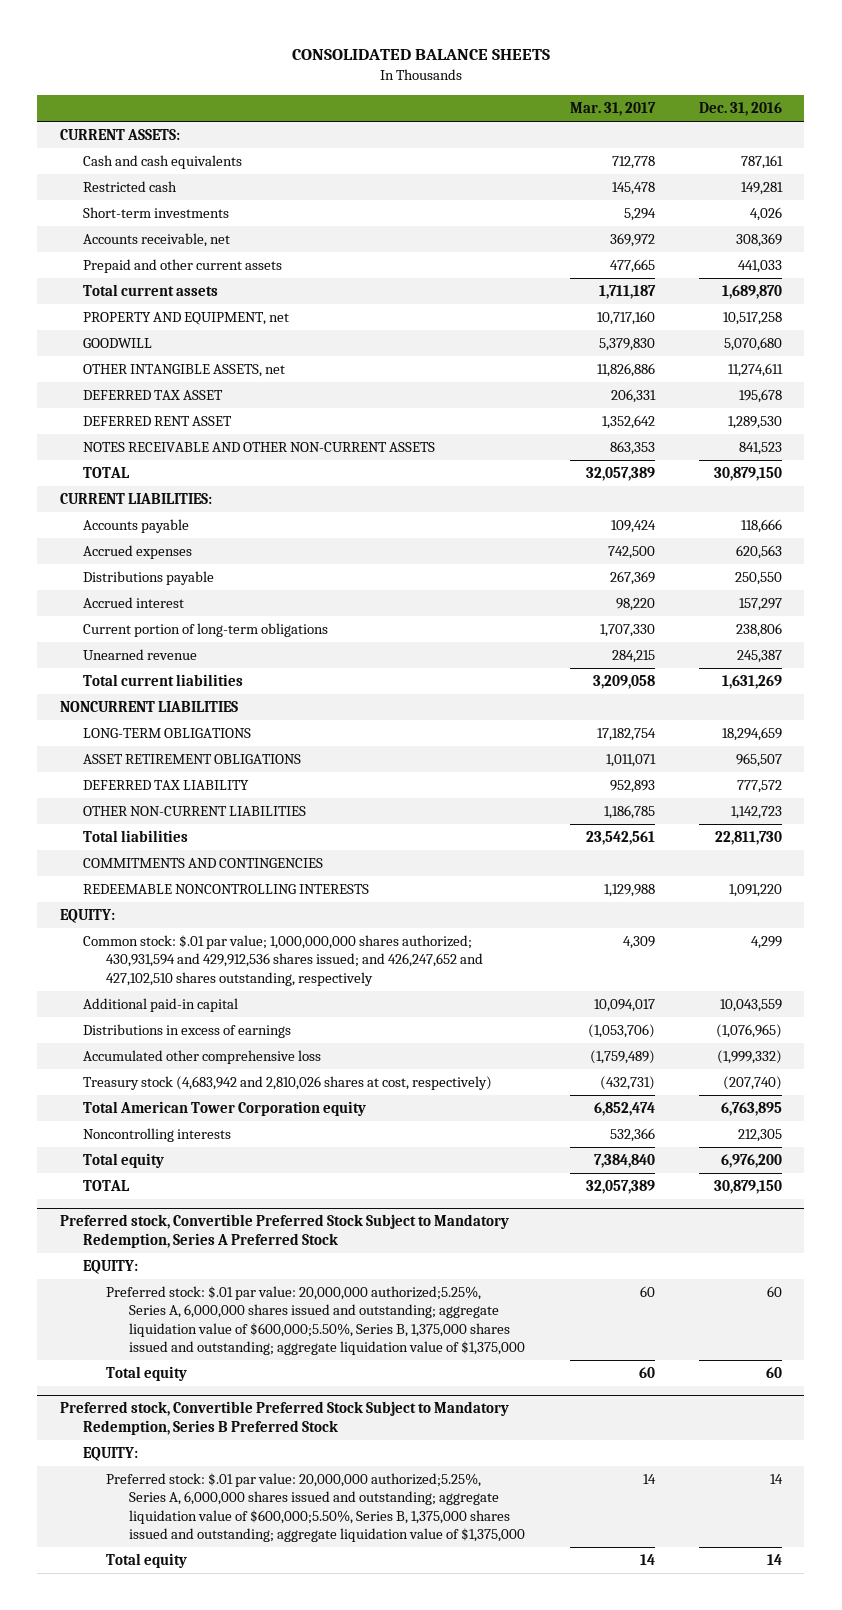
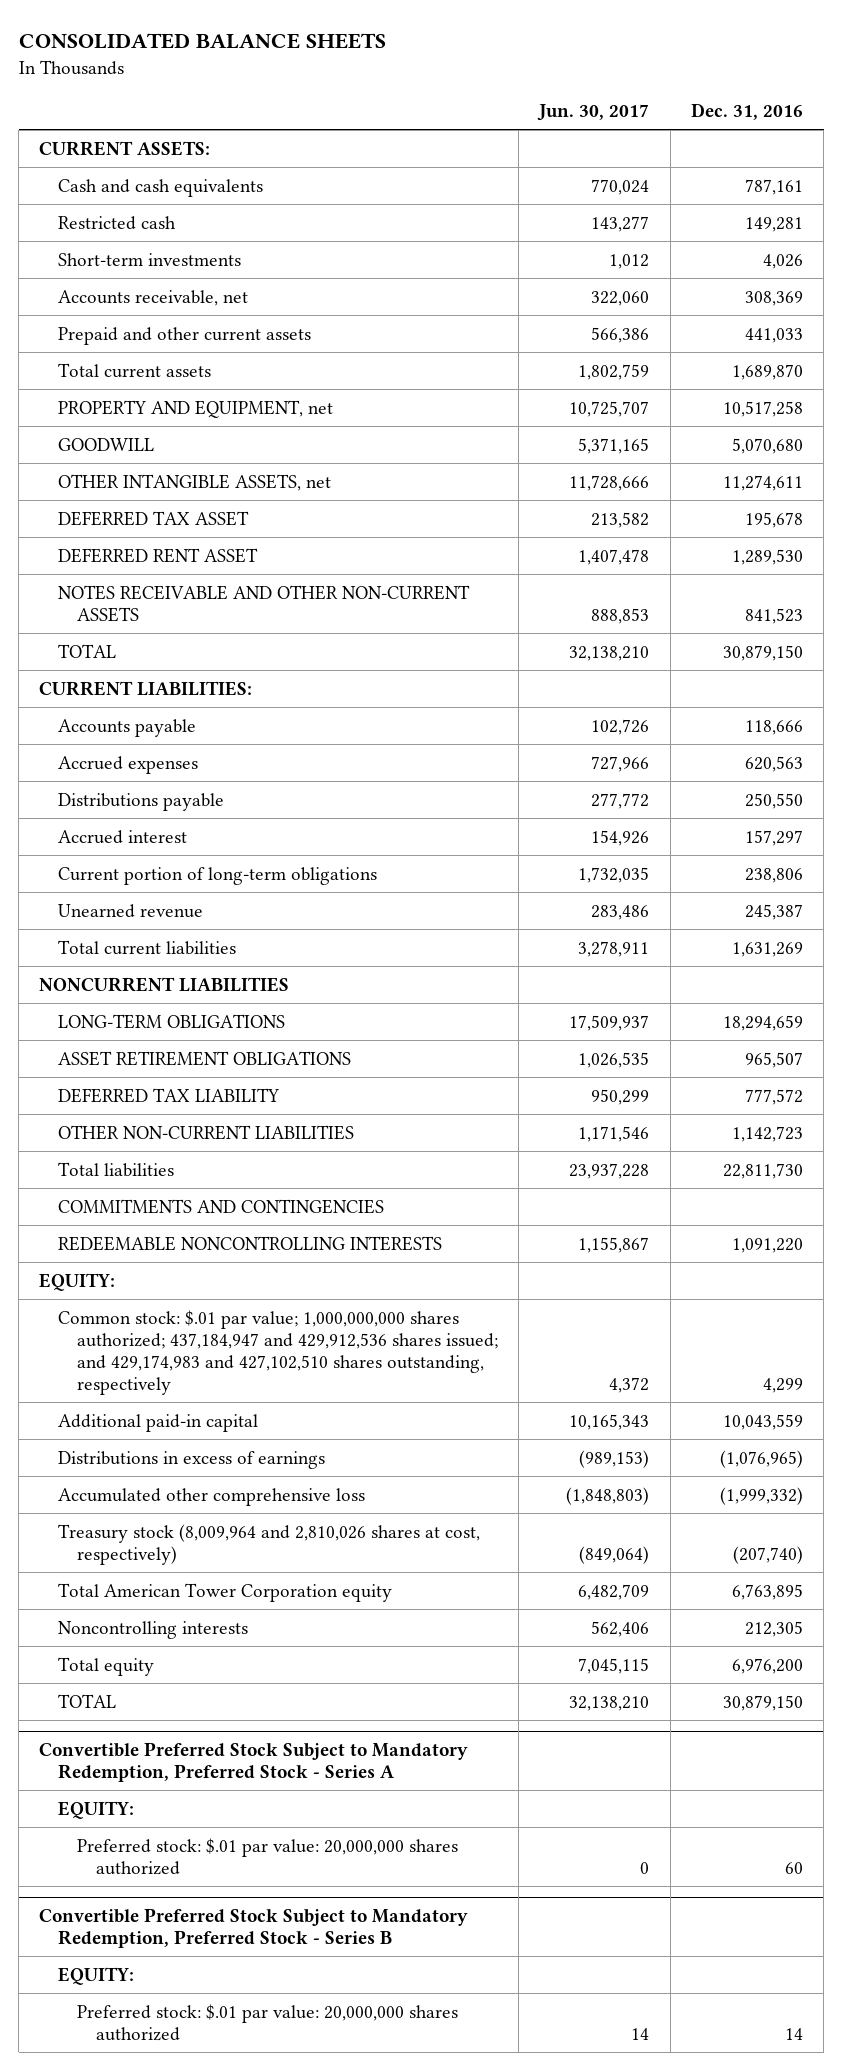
- | Mar. 31, 2017 | Dec. 31, 2016
+ | Jun. 30, 2017 | Dec. 31, 2016
- Common stock: $.01 par value; 1,000,000,000 shares authorized; 430,931,594 and 429,912,536 shares issued; and 426,247,652 and 427,102,510 shares outstanding, respectively | 4,309 | 4,299
+ Common stock: $.01 par value; 1,000,000,000 shares authorized; 437,184,947 and 429,912,536 shares issued; and 429,174,983 and 427,102,510 shares outstanding, respectively | 4,372 | 4,299
- Treasury stock (4,683,942 and 2,810,026 shares at cost, respectively) | (432,731) | (207,740)
+ Treasury stock (8,009,964 and 2,810,026 shares at cost, respectively) | (849,064) | (207,740)
- Preferred stock, Convertible Preferred Stock Subject to Mandatory Redemption, Series A Preferred Stock
+ Convertible Preferred Stock Subject to Mandatory Redemption, Preferred Stock - Series A
- Preferred stock: $.01 par value: 20,000,000 authorized;5.25%, Series A, 6,000,000 shares issued and outstanding; aggregate liquidation value of $600,000;5.50%, Series B, 1,375,000 shares issued and outstanding; aggregate liquidation value of $1,375,000 | 60 | 60
- Total equity | 60 | 60
- Preferred stock, Convertible Preferred Stock Subject to Mandatory Redemption, Series B Preferred Stock
+ Preferred stock: $.01 par value: 20,000,000 shares authorized | 0 | 60
+ Convertible Preferred Stock Subject to Mandatory Redemption, Preferred Stock - Series B
- Preferred stock: $.01 par value: 20,000,000 authorized;5.25%, Series A, 6,000,000 shares issued and outstanding; aggregate liquidation value of $600,000;5.50%, Series B, 1,375,000 shares issued and outstanding; aggregate liquidation value of $1,375,000 | 14 | 14
- Total equity | 14 | 14
+ Preferred stock: $.01 par value: 20,000,000 shares authorized | 14 | 14

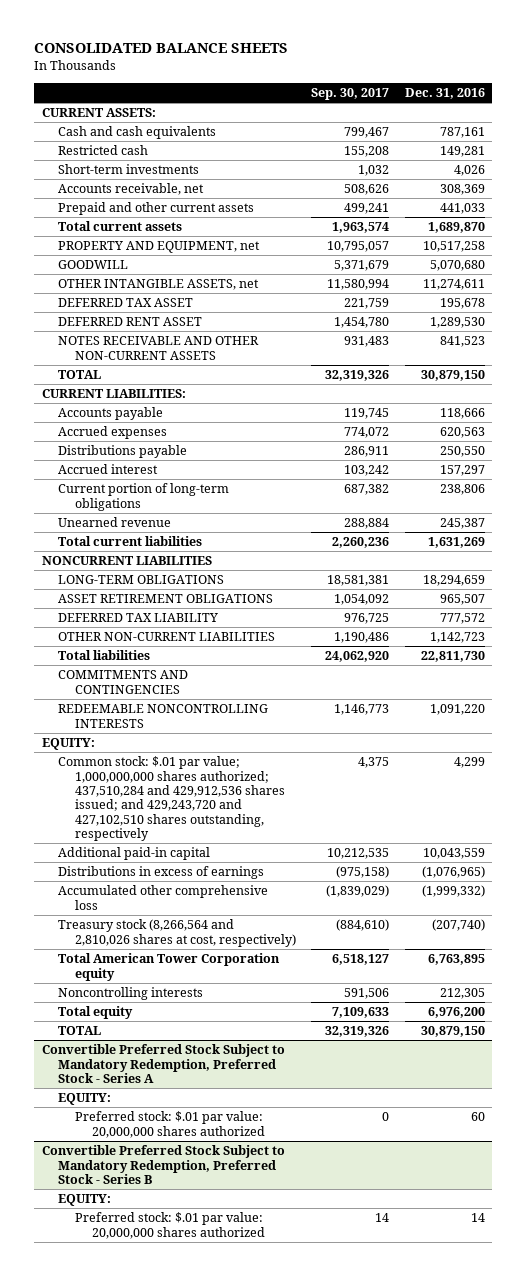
- | Jun. 30, 2017 | Dec. 31, 2016
+ | Sep. 30, 2017 | Dec. 31, 2016
- Common stock: $.01 par value; 1,000,000,000 shares authorized; 437,184,947 and 429,912,536 shares issued; and 429,174,983 and 427,102,510 shares outstanding, respectively | 4,372 | 4,299
+ Common stock: $.01 par value; 1,000,000,000 shares authorized; 437,510,284 and 429,912,536 shares issued; and 429,243,720 and 427,102,510 shares outstanding, respectively | 4,375 | 4,299
- Treasury stock (8,009,964 and 2,810,026 shares at cost, respectively) | (849,064) | (207,740)
+ Treasury stock (8,266,564 and 2,810,026 shares at cost, respectively) | (884,610) | (207,740)

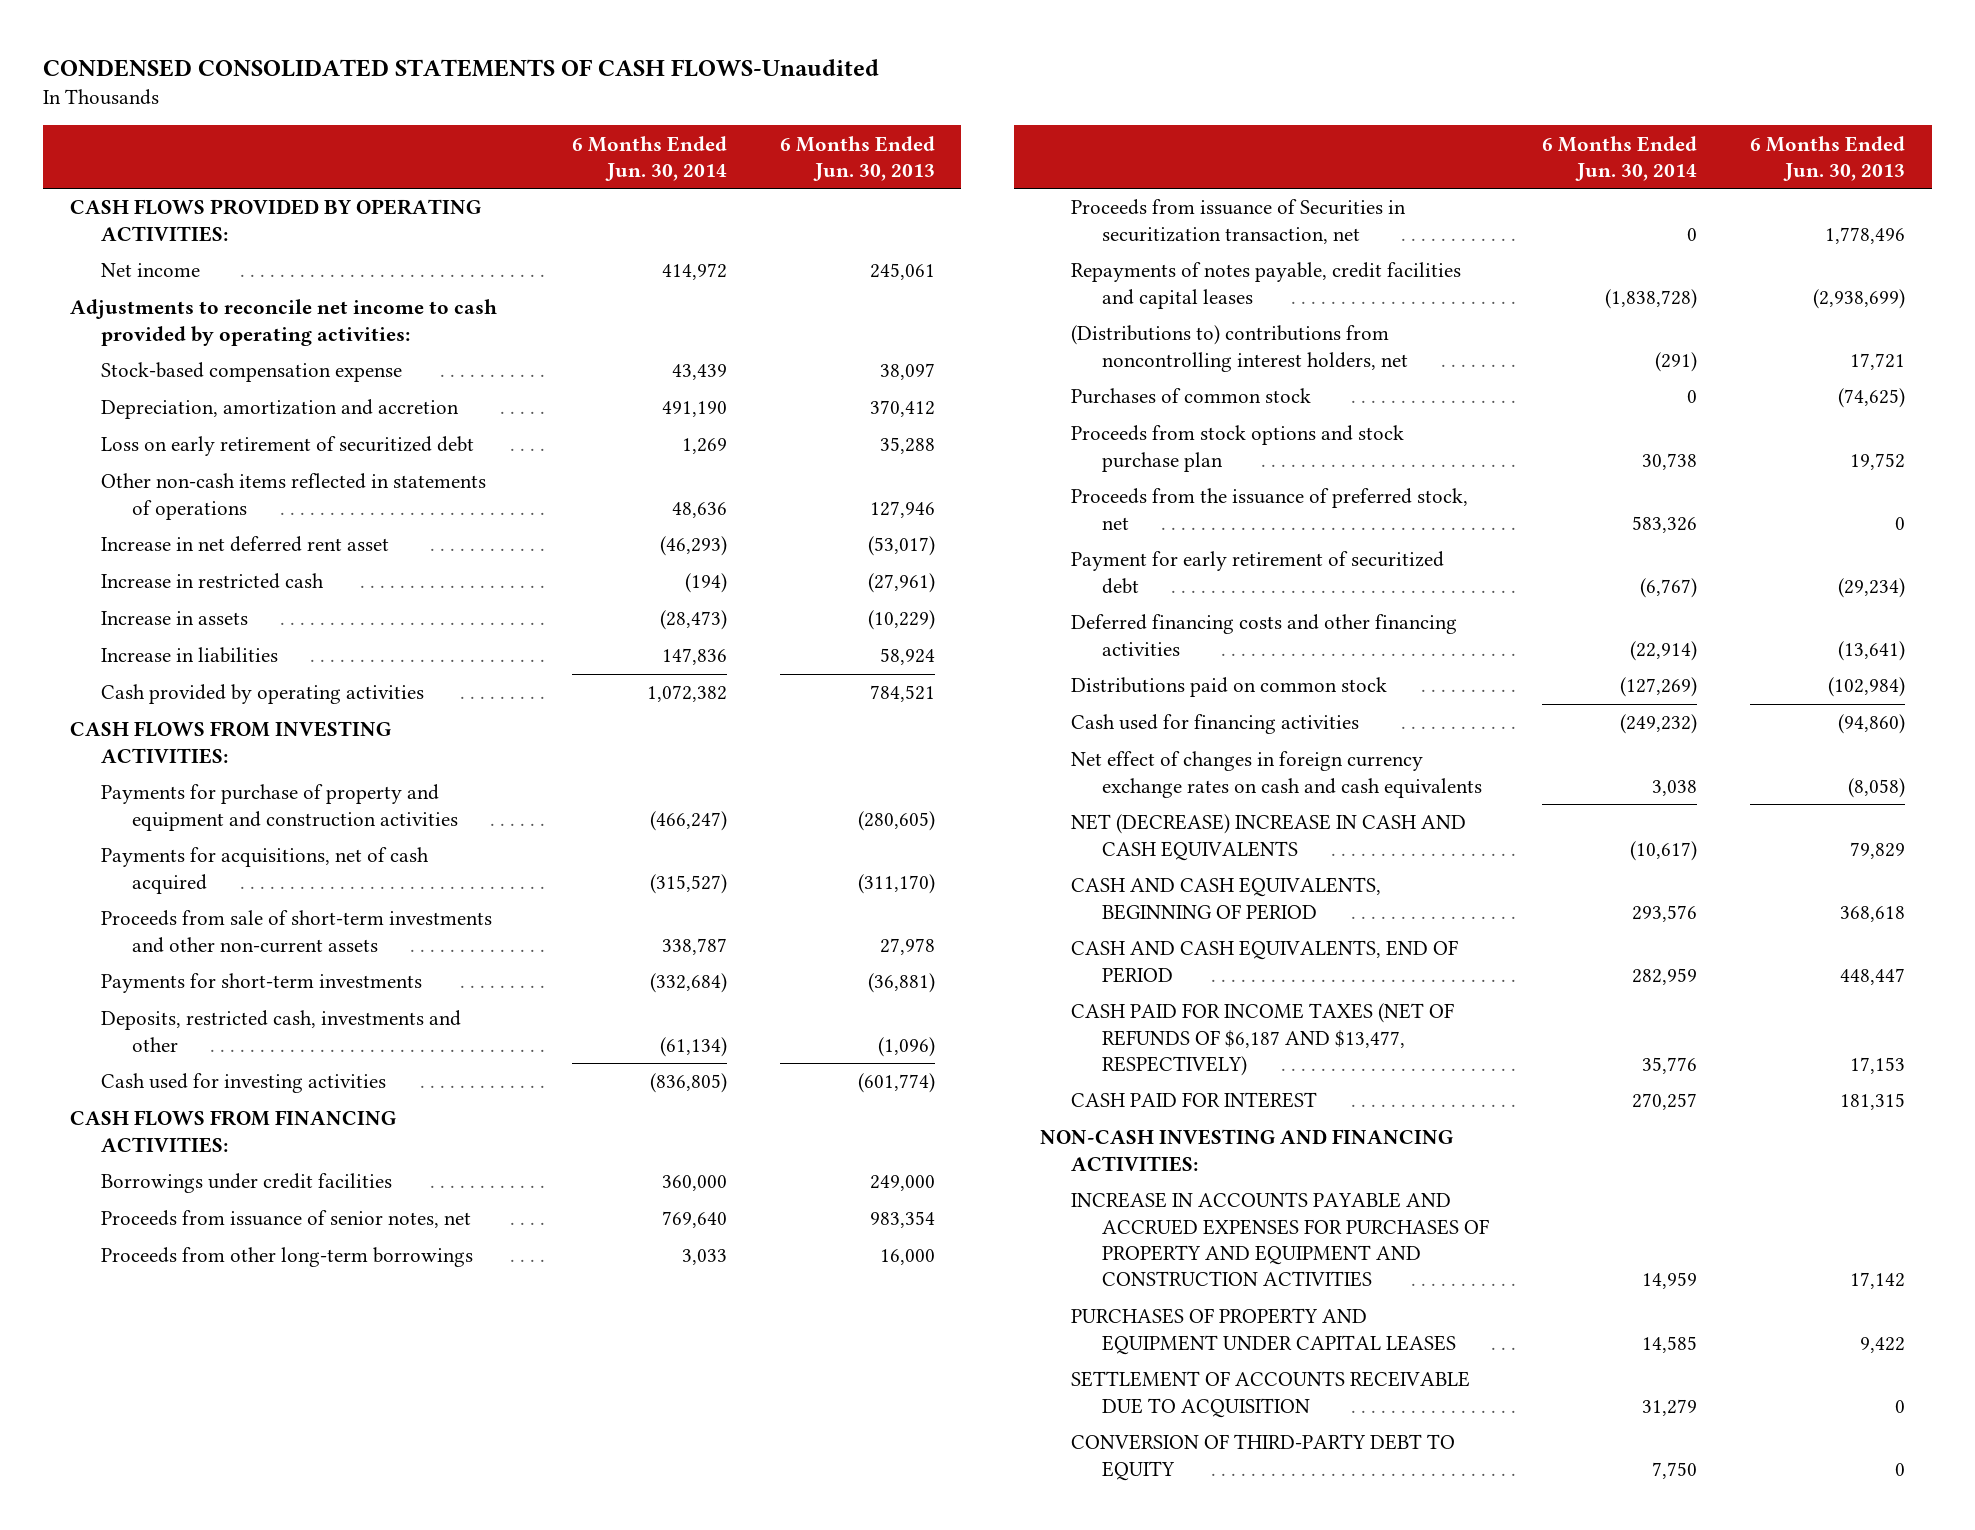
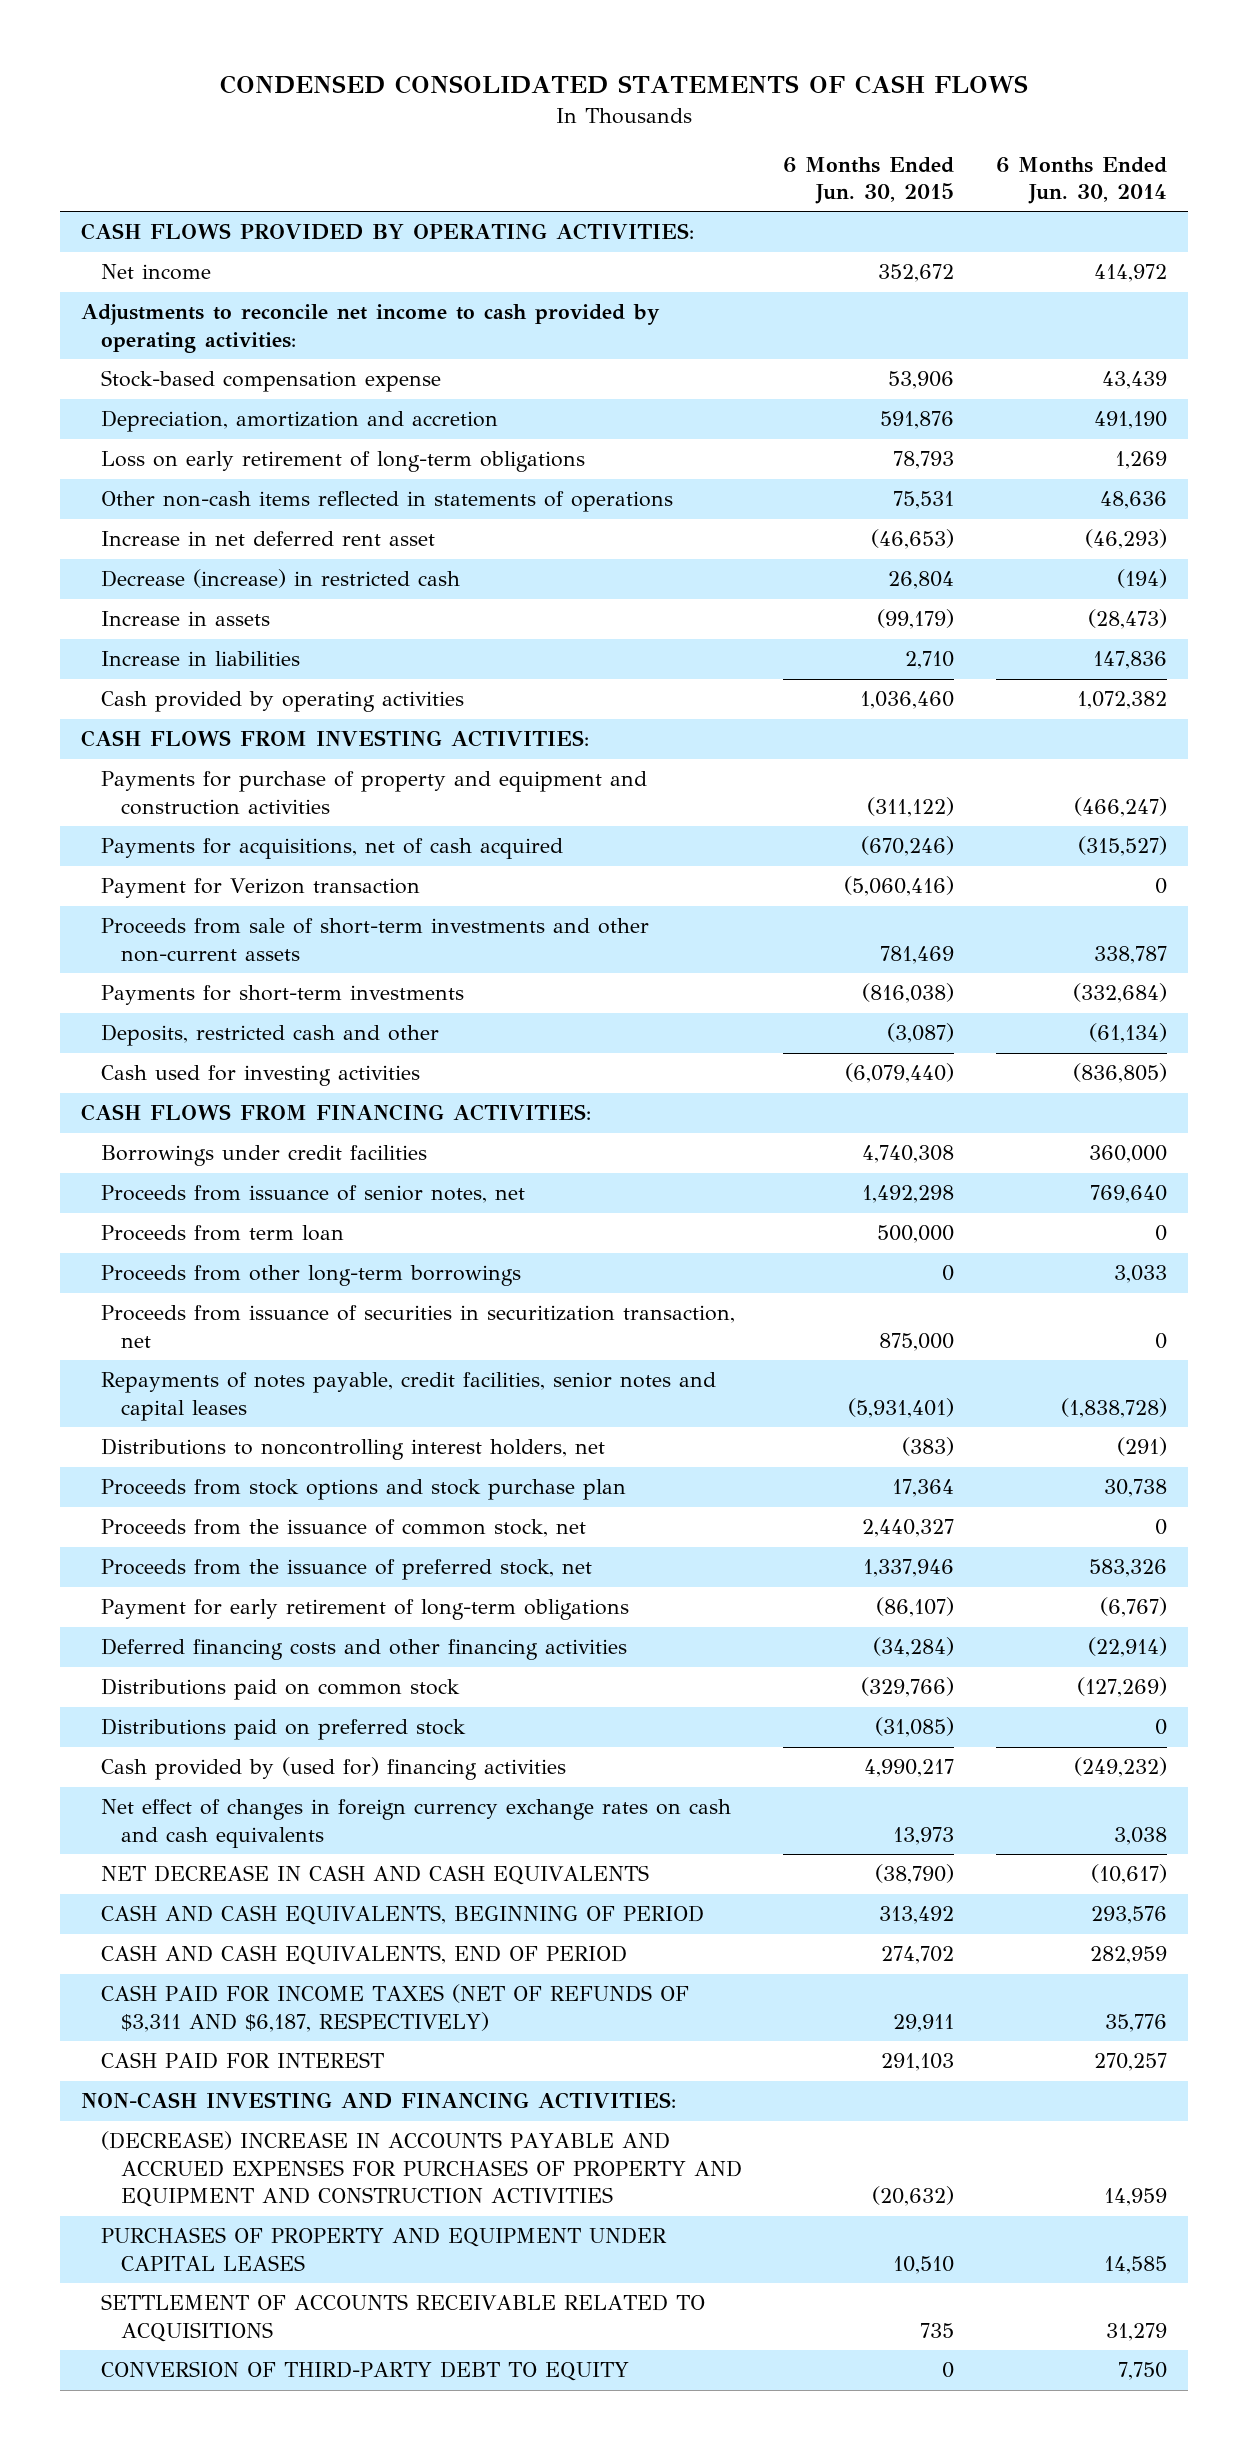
- CONDENSED CONSOLIDATED STATEMENTS OF CASH FLOWS-Unaudited
+ CONDENSED CONSOLIDATED STATEMENTS OF CASH FLOWS
- | 6 Months Ended Jun. 30, 2014 | 6 Months Ended Jun. 30, 2013
+ | 6 Months Ended Jun. 30, 2015 | 6 Months Ended Jun. 30, 2014
- Loss on early retirement of securitized debt | 1,269 | 35,288
+ Loss on early retirement of long-term obligations | 78,793 | 1,269
- Increase in restricted cash | (194) | (27,961)
+ Decrease (increase) in restricted cash | 26,804 | (194)
+ Payment for Verizon transaction | (5,060,416) | 0
- Deposits, restricted cash, investments and other | (61,134) | (1,096)
+ Deposits, restricted cash and other | (3,087) | (61,134)
+ Proceeds from term loan | 500,000 | 0
- Proceeds from issuance of Securities in securitization transaction, net | 0 | 1,778,496
- Repayments of notes payable, credit facilities and capital leases | (1,838,728) | (2,938,699)
- (Distributions to) contributions from noncontrolling interest holders, net | (291) | 17,721
- Purchases of common stock | 0 | (74,625)
+ Proceeds from issuance of securities in securitization transaction, net | 875,000 | 0
+ Repayments of notes payable, credit facilities, senior notes and capital leases | (5,931,401) | (1,838,728)
+ Distributions to noncontrolling interest holders, net | (383) | (291)
+ Proceeds from the issuance of common stock, net | 2,440,327 | 0
- Payment for early retirement of securitized debt | (6,767) | (29,234)
+ Payment for early retirement of long-term obligations | (86,107) | (6,767)
- Cash used for financing activities | (249,232) | (94,860)
+ Distributions paid on preferred stock | (31,085) | 0
+ Cash provided by (used for) financing activities | 4,990,217 | (249,232)
- NET (DECREASE) INCREASE IN CASH AND CASH EQUIVALENTS | (10,617) | 79,829
+ NET DECREASE IN CASH AND CASH EQUIVALENTS | (38,790) | (10,617)
- CASH PAID FOR INCOME TAXES (NET OF REFUNDS OF $6,187 AND $13,477, RESPECTIVELY) | 35,776 | 17,153
+ CASH PAID FOR INCOME TAXES (NET OF REFUNDS OF $3,311 AND $6,187, RESPECTIVELY) | 29,911 | 35,776
- INCREASE IN ACCOUNTS PAYABLE AND ACCRUED EXPENSES FOR PURCHASES OF PROPERTY AND EQUIPMENT AND CONSTRUCTION ACTIVITIES | 14,959 | 17,142
+ (DECREASE) INCREASE IN ACCOUNTS PAYABLE AND ACCRUED EXPENSES FOR PURCHASES OF PROPERTY AND EQUIPMENT AND CONSTRUCTION ACTIVITIES | (20,632) | 14,959
- SETTLEMENT OF ACCOUNTS RECEIVABLE DUE TO ACQUISITION | 31,279 | 0
+ SETTLEMENT OF ACCOUNTS RECEIVABLE RELATED TO ACQUISITIONS | 735 | 31,279

